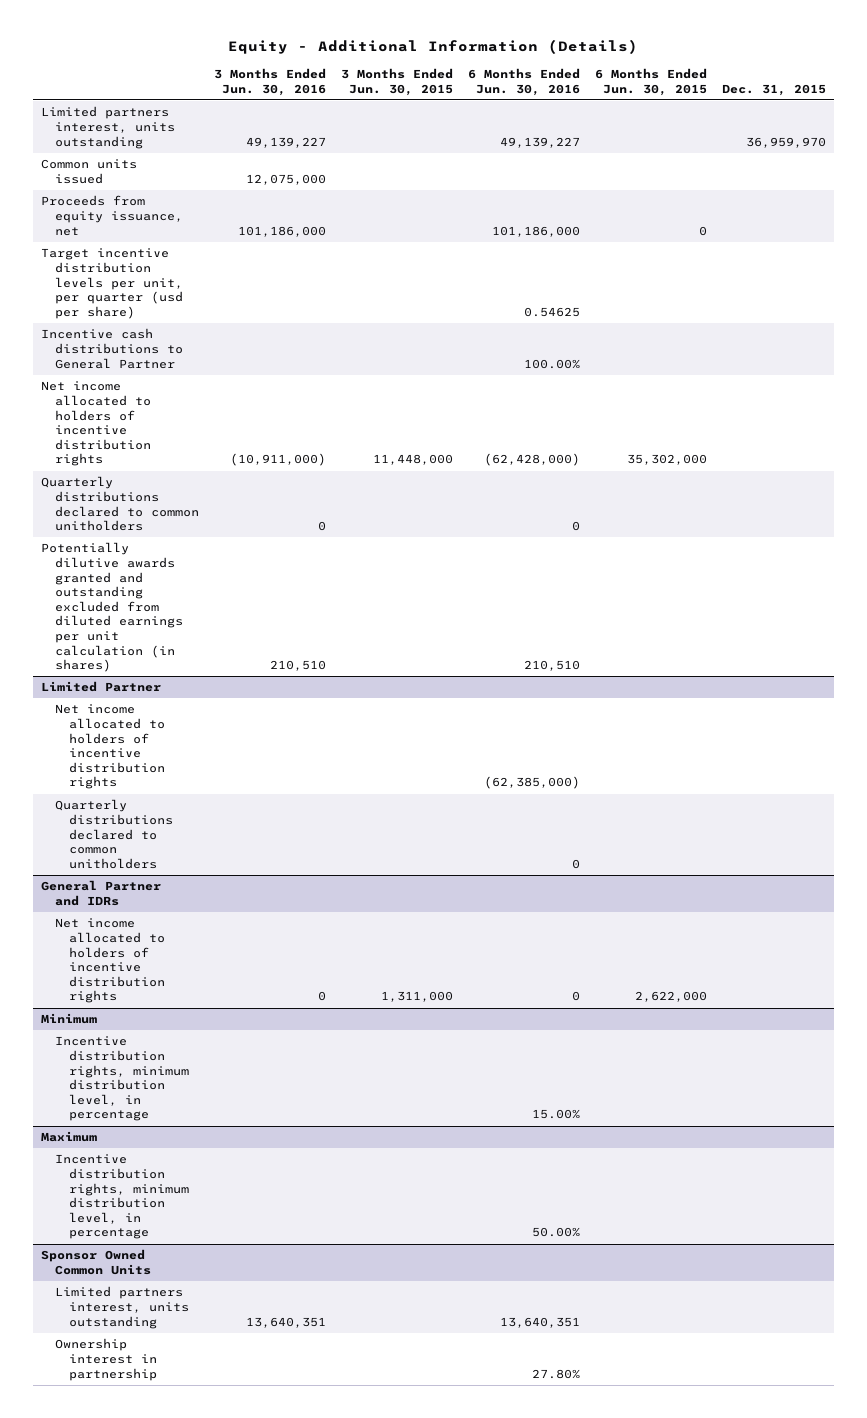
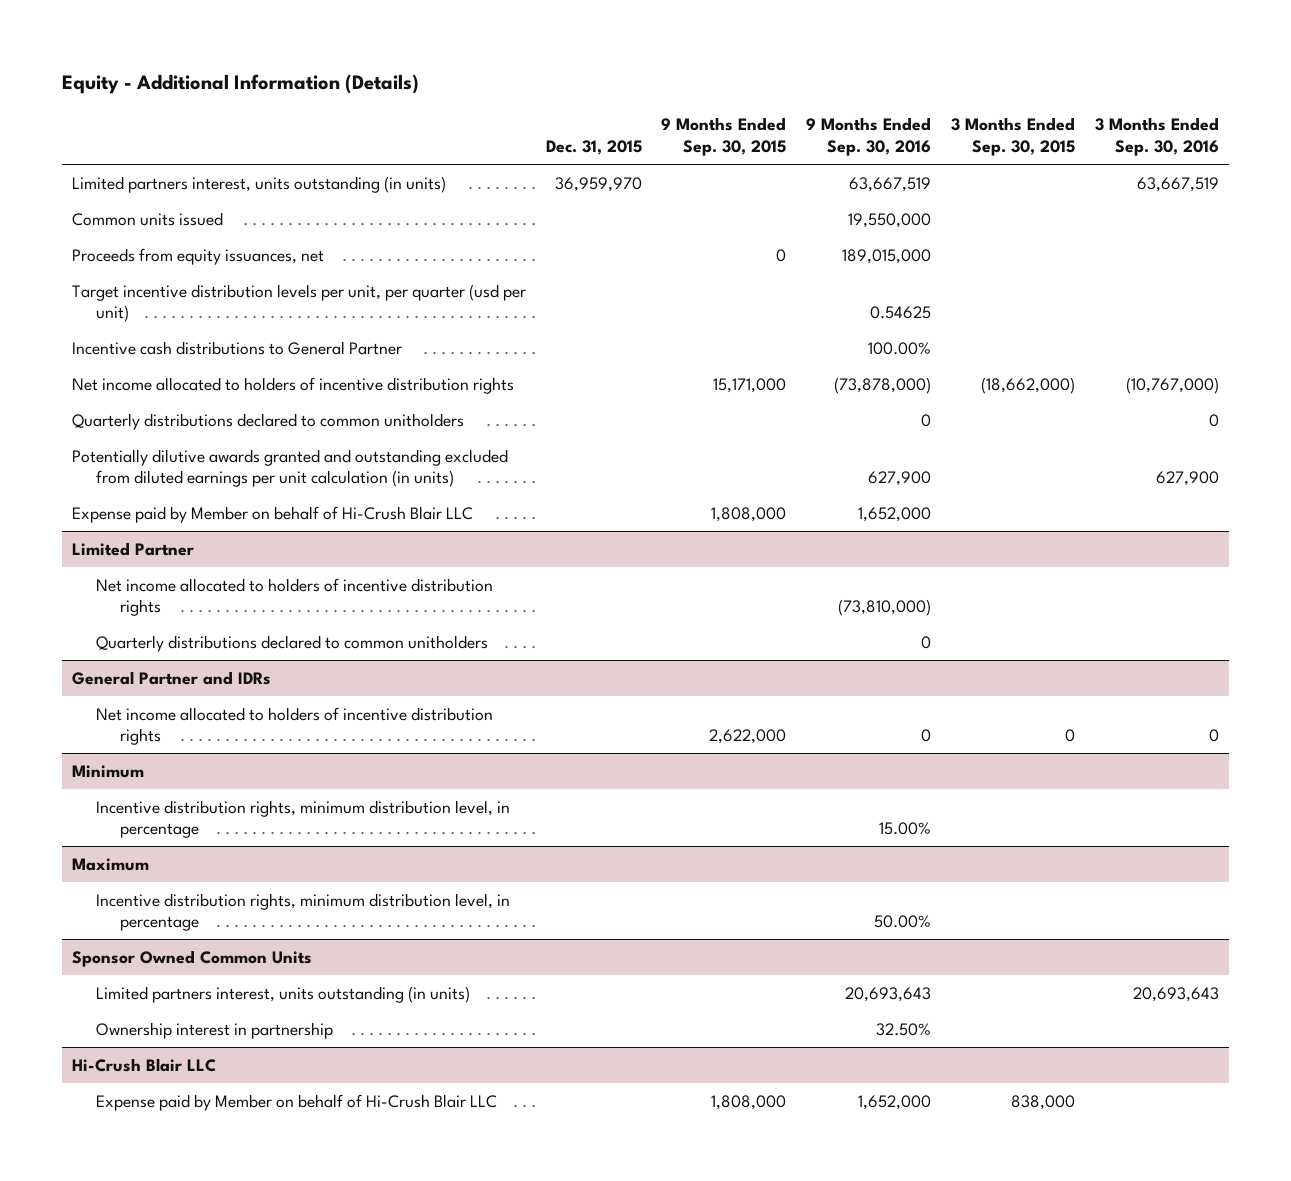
- | 3 Months Ended Jun. 30, 2016 | 3 Months Ended Jun. 30, 2015 | 6 Months Ended Jun. 30, 2016 | 6 Months Ended Jun. 30, 2015 | Dec. 31, 2015
+ | Dec. 31, 2015 | 9 Months Ended Sep. 30, 2015 | 9 Months Ended Sep. 30, 2016 | 3 Months Ended Sep. 30, 2015 | 3 Months Ended Sep. 30, 2016
- Limited partners interest, units outstanding | 49,139,227 | | 49,139,227 | | 36,959,970
+ Limited partners interest, units outstanding (in units) | 36,959,970 | | 63,667,519 | | 63,667,519
- Proceeds from equity issuance, net | 101,186,000 | | 101,186,000 | 0 |
- Target incentive distribution levels per unit, per quarter (usd per share) | | | 0.54625 | |
+ Proceeds from equity issuances, net | | 0 | 189,015,000 | |
+ Target incentive distribution levels per unit, per quarter (usd per unit) | | | 0.54625 | |
- Potentially dilutive awards granted and outstanding excluded from diluted earnings per unit calculation (in shares) | 210,510 | | 210,510 | |
+ Potentially dilutive awards granted and outstanding excluded from diluted earnings per unit calculation (in units) | | | 627,900 | | 627,900
+ Expense paid by Member on behalf of Hi-Crush Blair LLC | | 1,808,000 | 1,652,000 | |
@ Sponsor Owned Common Units
- Limited partners interest, units outstanding | 13,640,351 | | 13,640,351 | |
+ Limited partners interest, units outstanding (in units) | | | 20,693,643 | | 20,693,643
+ Hi-Crush Blair LLC
+ Expense paid by Member on behalf of Hi-Crush Blair LLC | | 1,808,000 | 1,652,000 | 838,000 |

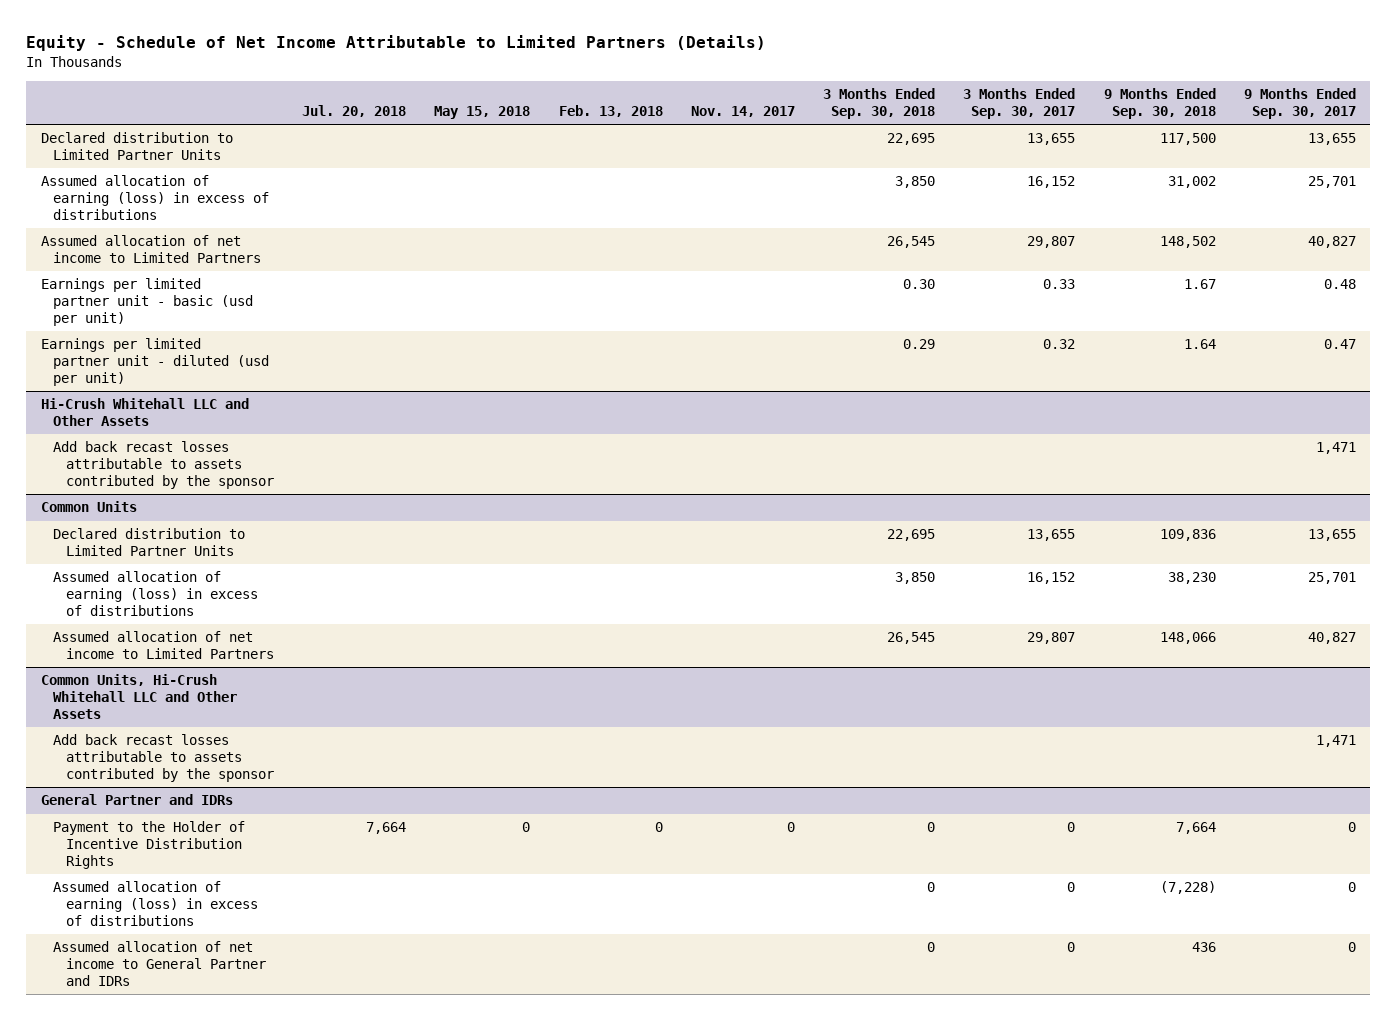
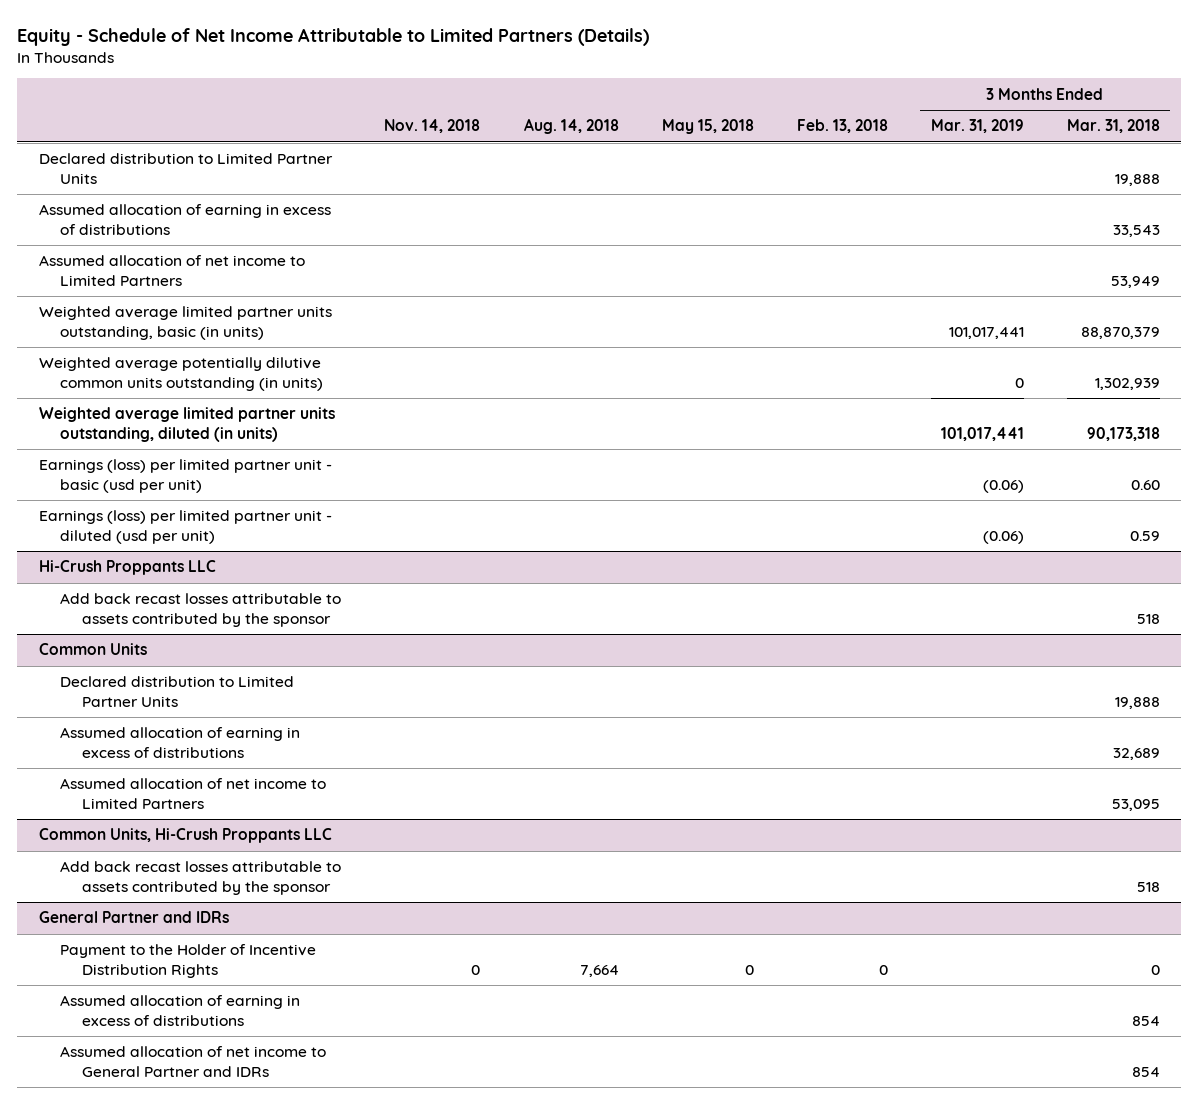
- | Jul. 20, 2018 | May 15, 2018 | Feb. 13, 2018 | Nov. 14, 2017 | 3 Months Ended Sep. 30, 2018 | 3 Months Ended Sep. 30, 2017 | 9 Months Ended Sep. 30, 2018 | 9 Months Ended Sep. 30, 2017
+ | Nov. 14, 2018 | Aug. 14, 2018 | May 15, 2018 | Feb. 13, 2018 | 3 Months Ended Mar. 31, 2019 | 3 Months Ended Mar. 31, 2018
- Assumed allocation of earning (loss) in excess of distributions | | | | | 3,850 | 16,152 | 31,002 | 25,701
+ Assumed allocation of earning in excess of distributions | | | | | | 33,543
- Earnings per limited partner unit - basic (usd per unit) | | | | | 0.30 | 0.33 | 1.67 | 0.48
- Earnings per limited partner unit - diluted (usd per unit) | | | | | 0.29 | 0.32 | 1.64 | 0.47
- Hi-Crush Whitehall LLC and Other Assets
- Add back recast losses attributable to assets contributed by the sponsor | | | | | | | | 1,471
+ Weighted average limited partner units outstanding, basic (in units) | | | | | 101,017,441 | 88,870,379
+ Weighted average potentially dilutive common units outstanding (in units) | | | | | 0 | 1,302,939
+ Weighted average limited partner units outstanding, diluted (in units) | | | | | 101,017,441 | 90,173,318
+ Earnings (loss) per limited partner unit - basic (usd per unit) | | | | | (0.06) | 0.60
+ Earnings (loss) per limited partner unit - diluted (usd per unit) | | | | | (0.06) | 0.59
+ Hi-Crush Proppants LLC
+ Add back recast losses attributable to assets contributed by the sponsor | | | | | | 518
@ Common Units
- Assumed allocation of earning (loss) in excess of distributions | | | | | 3,850 | 16,152 | 38,230 | 25,701
+ Assumed allocation of earning in excess of distributions | | | | | | 32,689
- Common Units, Hi-Crush Whitehall LLC and Other Assets
+ Common Units, Hi-Crush Proppants LLC
@ General Partner and IDRs
- Assumed allocation of earning (loss) in excess of distributions | | | | | 0 | 0 | (7,228) | 0
+ Assumed allocation of earning in excess of distributions | | | | | | 854

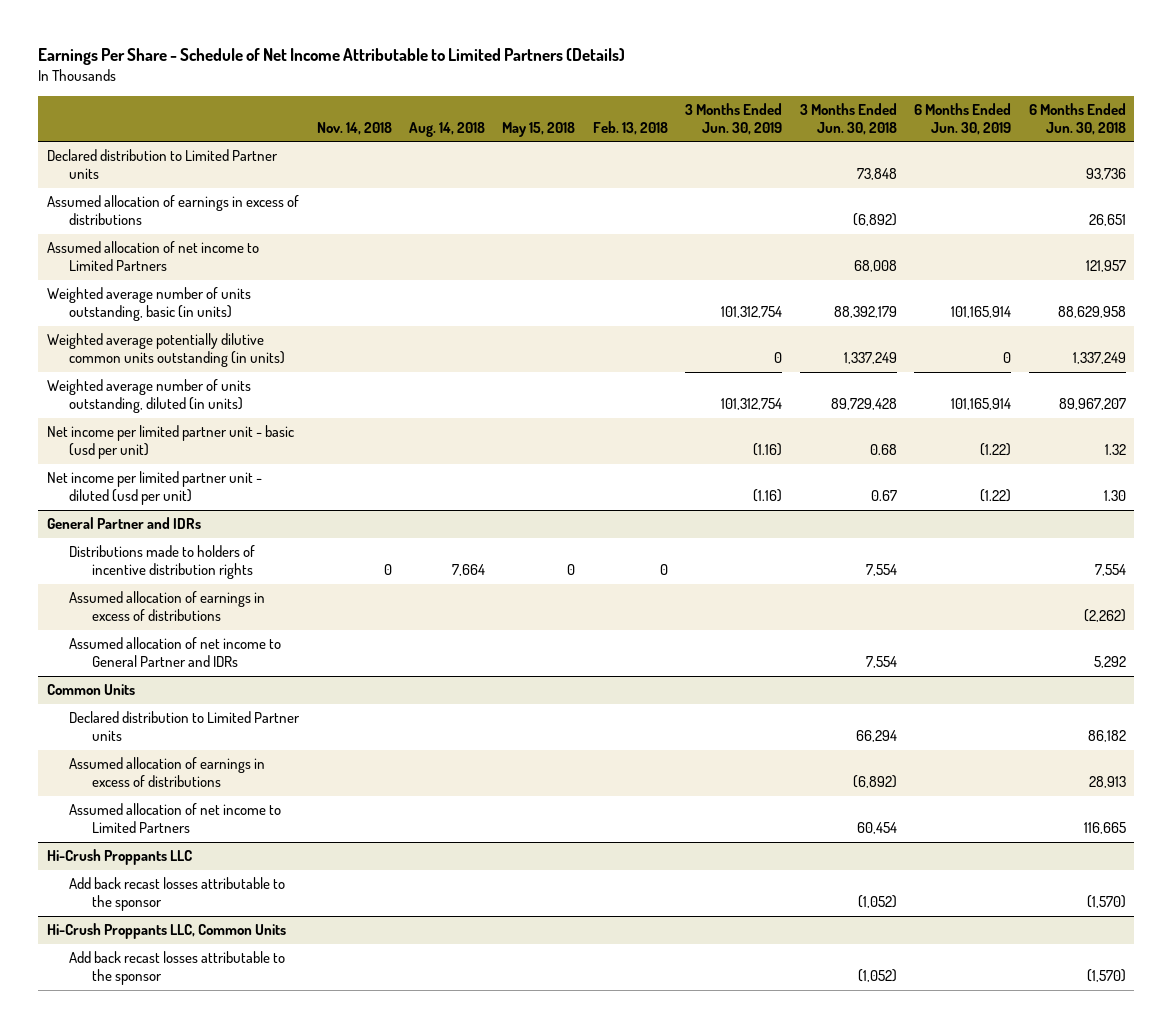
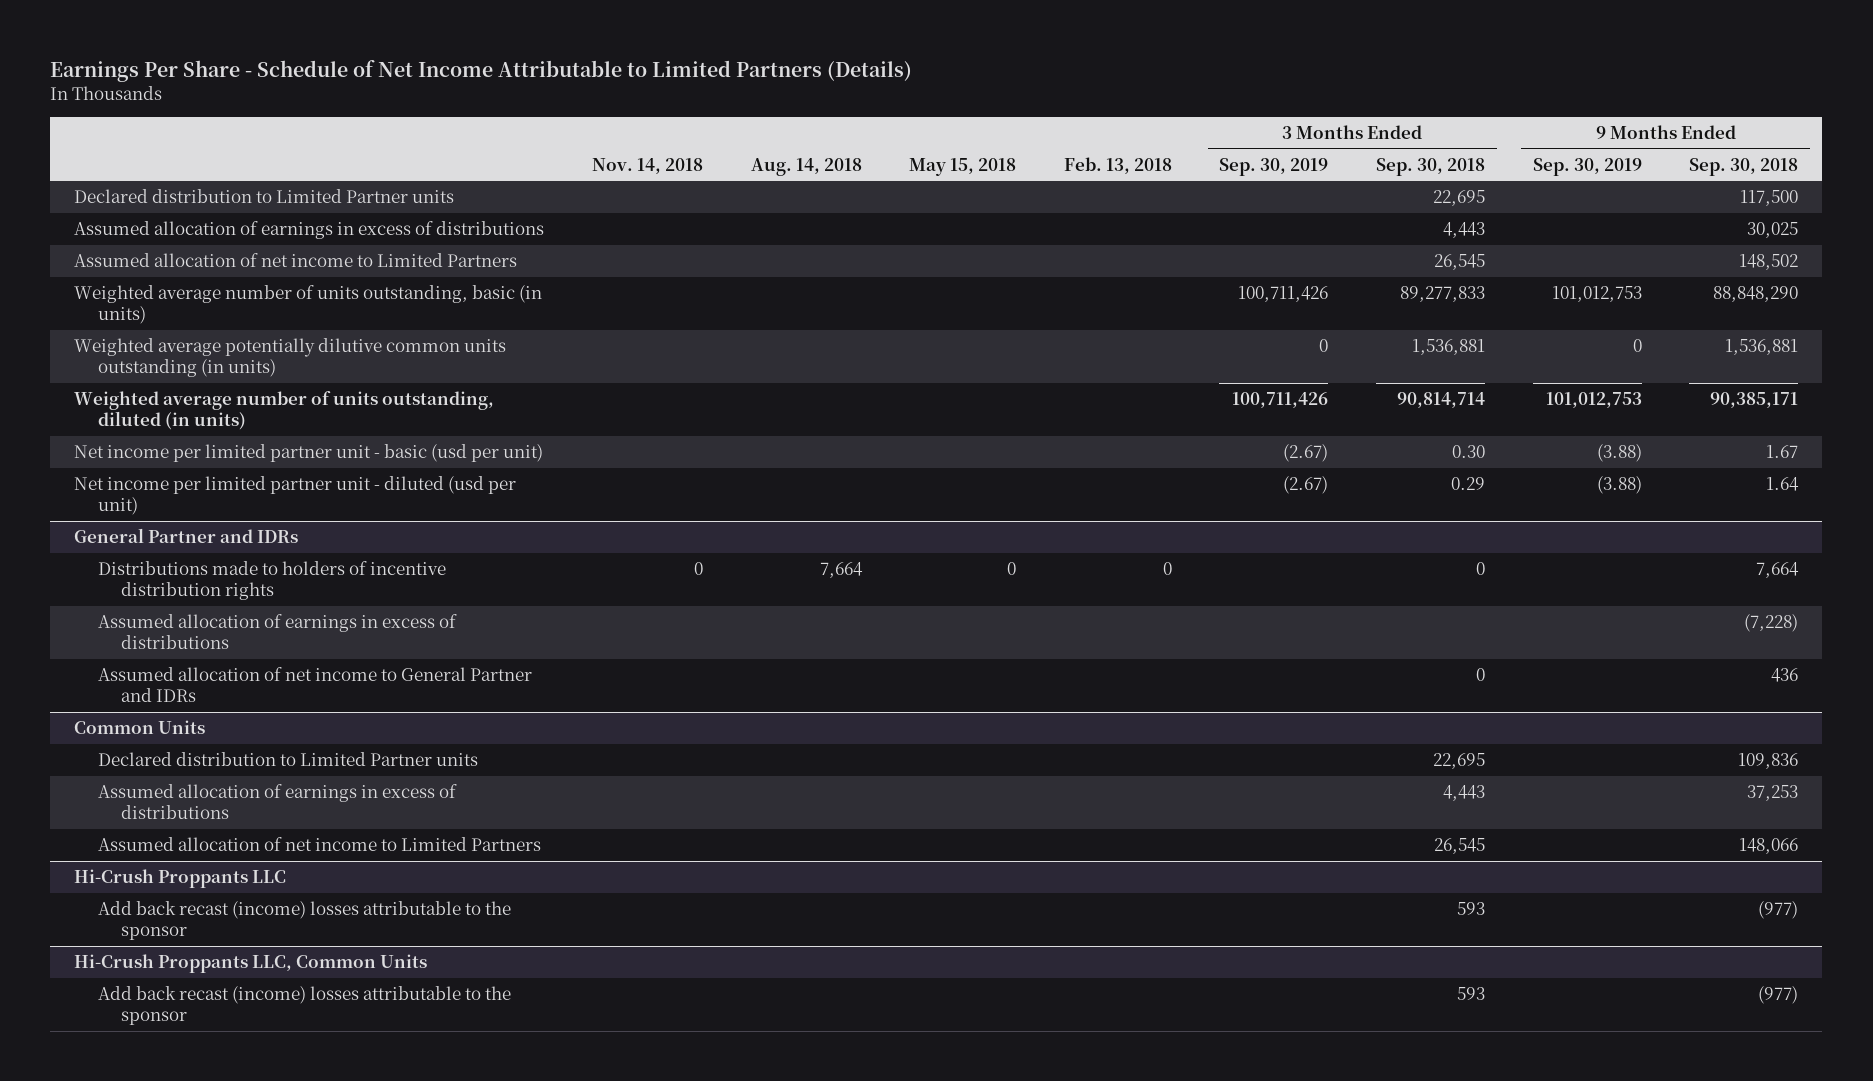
- | Nov. 14, 2018 | Aug. 14, 2018 | May 15, 2018 | Feb. 13, 2018 | 3 Months Ended Jun. 30, 2019 | 3 Months Ended Jun. 30, 2018 | 6 Months Ended Jun. 30, 2019 | 6 Months Ended Jun. 30, 2018
+ | Nov. 14, 2018 | Aug. 14, 2018 | May 15, 2018 | Feb. 13, 2018 | 3 Months Ended Sep. 30, 2019 | 3 Months Ended Sep. 30, 2018 | 9 Months Ended Sep. 30, 2019 | 9 Months Ended Sep. 30, 2018
@ Hi-Crush Proppants LLC
- Add back recast losses attributable to the sponsor | | | | | | (1,052) | | (1,570)
+ Add back recast (income) losses attributable to the sponsor | | | | | | 593 | | (977)
@ Hi-Crush Proppants LLC, Common Units
- Add back recast losses attributable to the sponsor | | | | | | (1,052) | | (1,570)
+ Add back recast (income) losses attributable to the sponsor | | | | | | 593 | | (977)

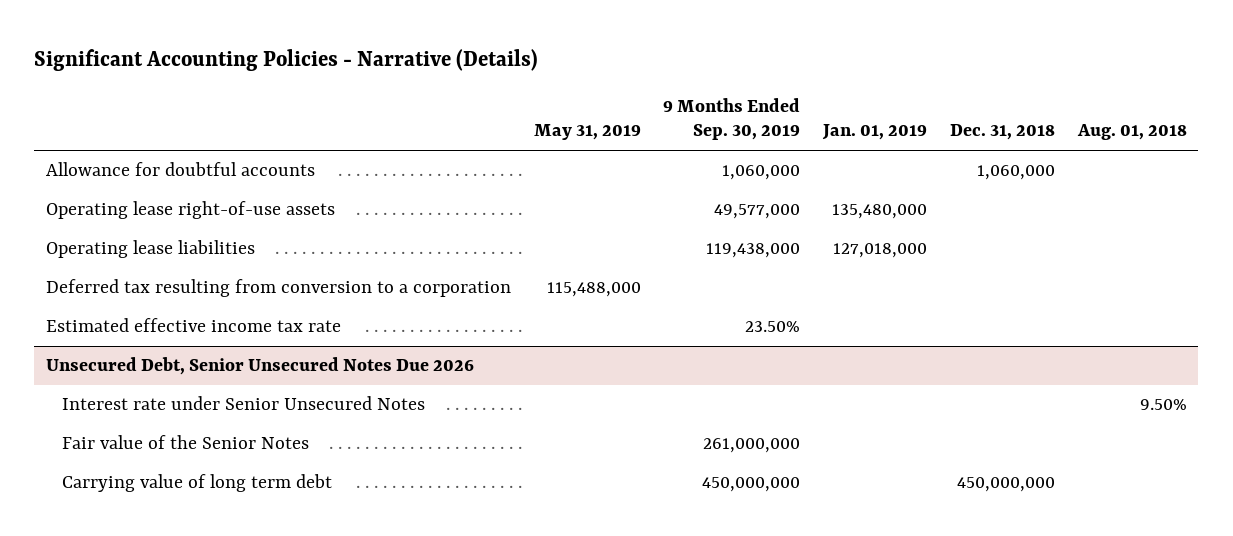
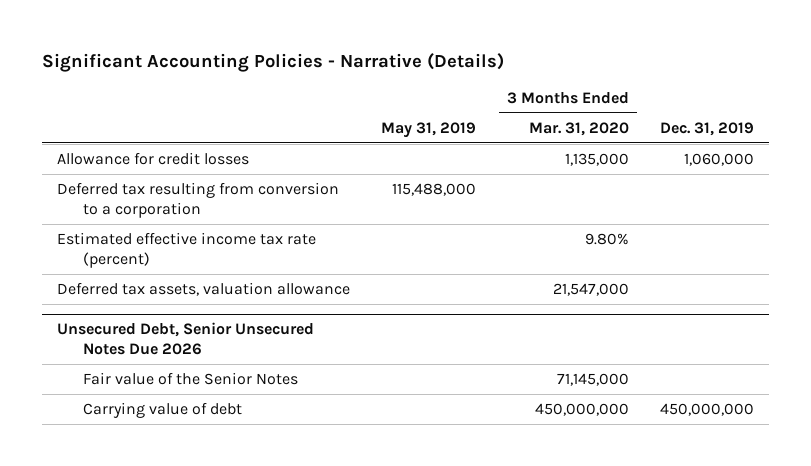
- | May 31, 2019 | 9 Months Ended Sep. 30, 2019 | Jan. 01, 2019 | Dec. 31, 2018 | Aug. 01, 2018
+ | May 31, 2019 | 3 Months Ended Mar. 31, 2020 | Dec. 31, 2019
- Allowance for doubtful accounts | | 1,060,000 | | 1,060,000 |
- Operating lease right-of-use assets | | 49,577,000 | 135,480,000 | |
- Operating lease liabilities | | 119,438,000 | 127,018,000 | |
+ Allowance for credit losses | | 1,135,000 | 1,060,000
- Estimated effective income tax rate | | 23.50% | | |
+ Estimated effective income tax rate (percent) | | 9.80% |
+ Deferred tax assets, valuation allowance | | 21,547,000 |
@ Unsecured Debt, Senior Unsecured Notes Due 2026
- Interest rate under Senior Unsecured Notes | | | | | 9.50%
- Carrying value of long term debt | | 450,000,000 | | 450,000,000 |
+ Carrying value of debt | | 450,000,000 | 450,000,000

